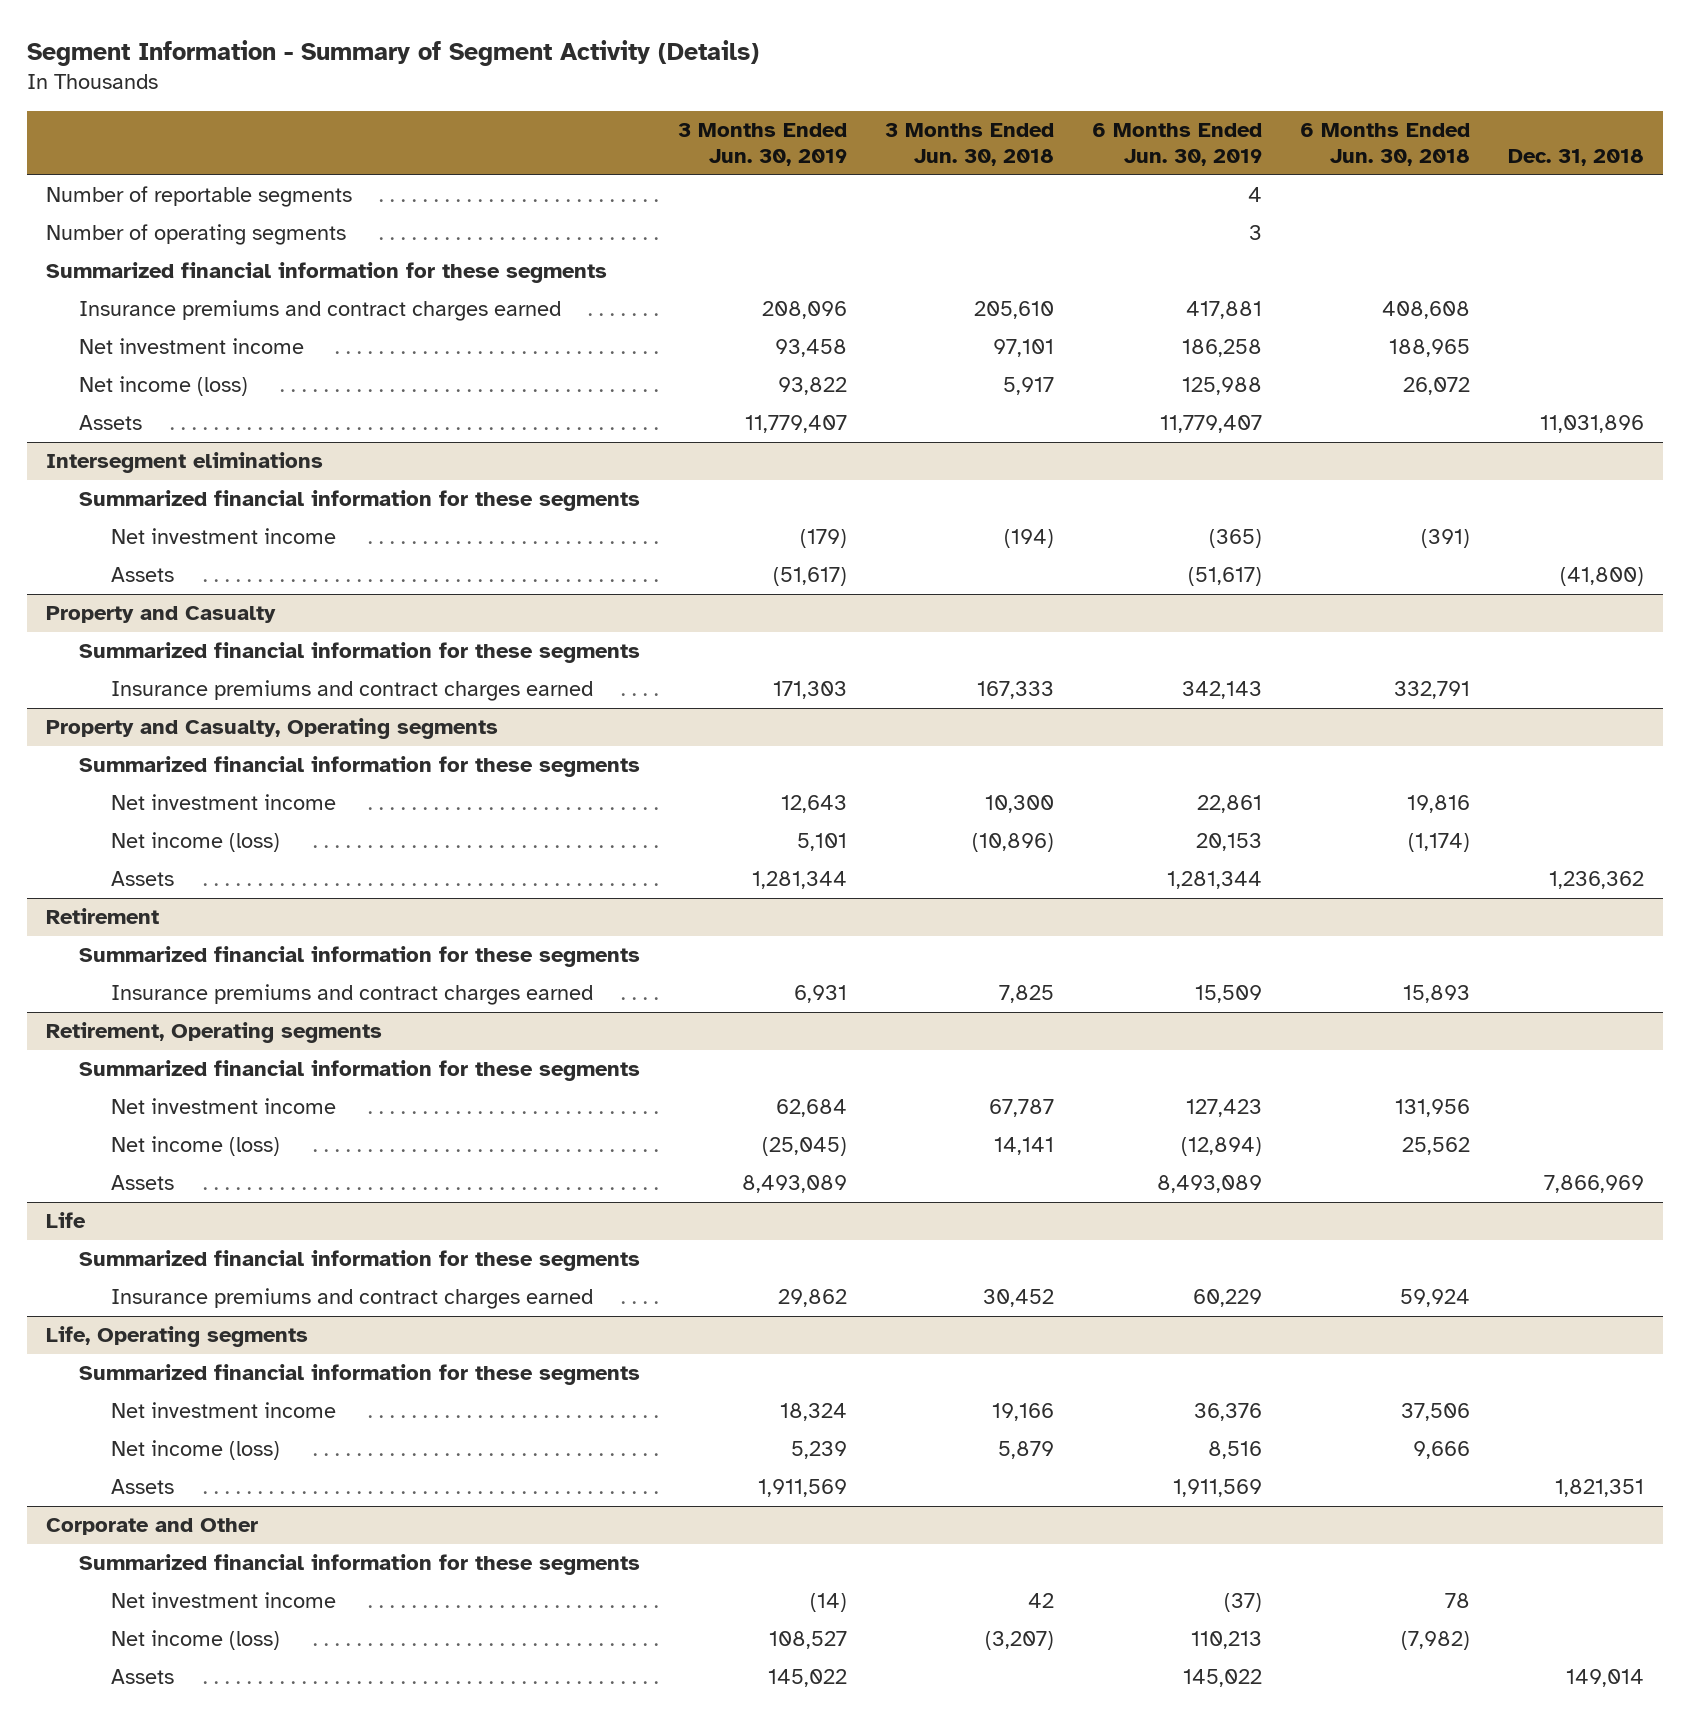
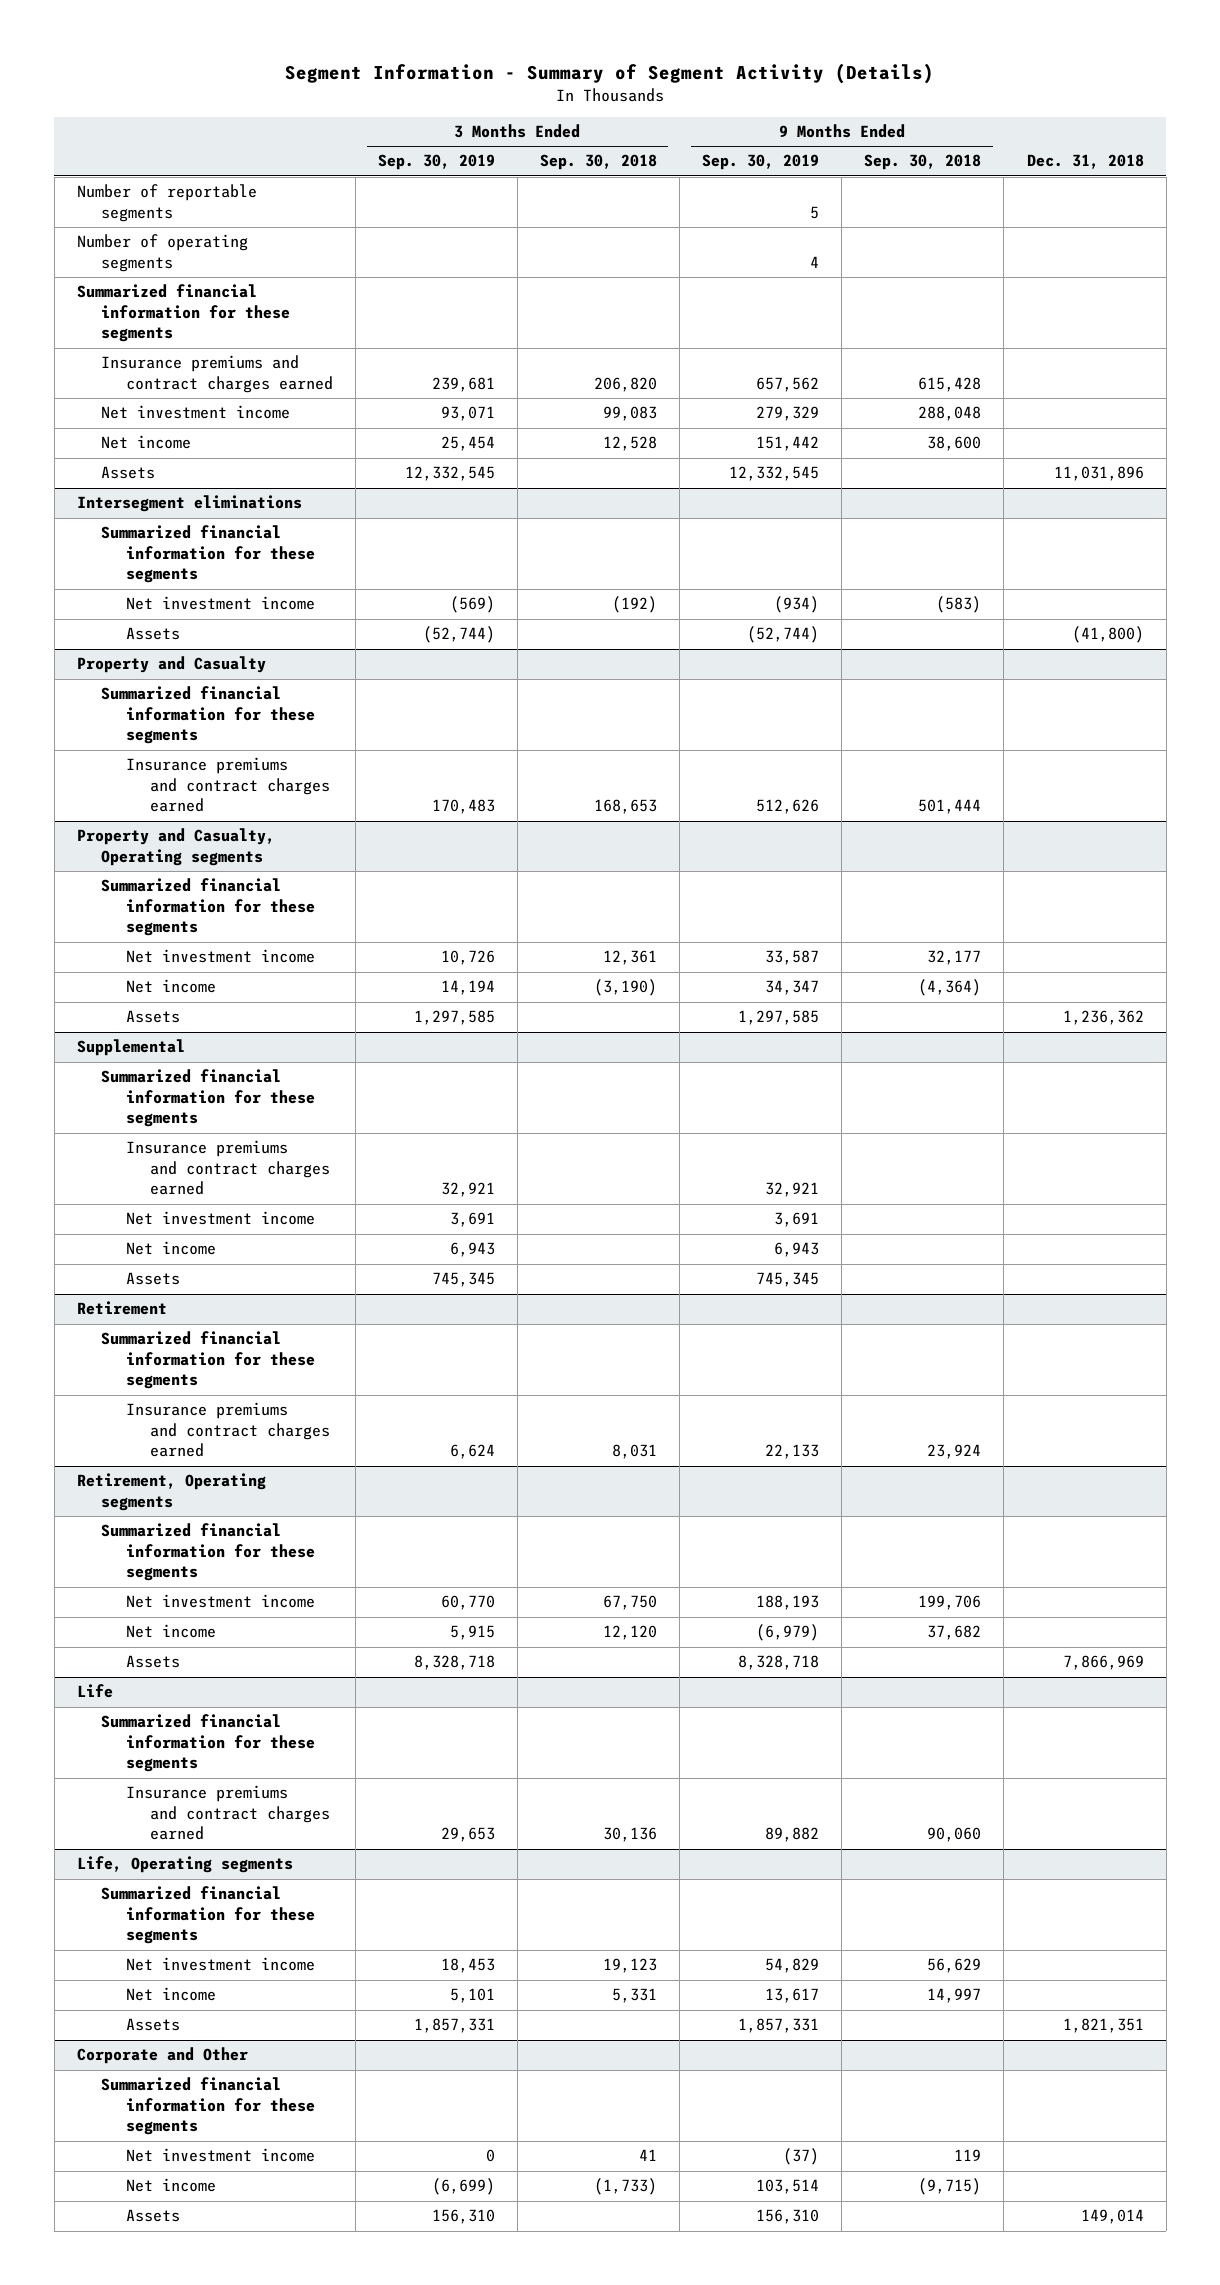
- | 3 Months Ended Jun. 30, 2019 | 3 Months Ended Jun. 30, 2018 | 6 Months Ended Jun. 30, 2019 | 6 Months Ended Jun. 30, 2018 | Dec. 31, 2018
+ | 3 Months Ended Sep. 30, 2019 | 3 Months Ended Sep. 30, 2018 | 9 Months Ended Sep. 30, 2019 | 9 Months Ended Sep. 30, 2018 | Dec. 31, 2018
- Net income (loss) | 93,822 | 5,917 | 125,988 | 26,072 |
+ Net income | 25,454 | 12,528 | 151,442 | 38,600 |
@ Property and Casualty, Operating segments
- Net income (loss) | 5,101 | (10,896) | 20,153 | (1,174) |
+ Net income | 14,194 | (3,190) | 34,347 | (4,364) |
+ Supplemental
+ Summarized financial information for these segments
+ Insurance premiums and contract charges earned | 32,921 | | 32,921 | |
+ Net investment income | 3,691 | | 3,691 | |
+ Net income | 6,943 | | 6,943 | |
+ Assets | 745,345 | | 745,345 | |
@ Retirement, Operating segments
- Net income (loss) | (25,045) | 14,141 | (12,894) | 25,562 |
+ Net income | 5,915 | 12,120 | (6,979) | 37,682 |
@ Life, Operating segments
- Net income (loss) | 5,239 | 5,879 | 8,516 | 9,666 |
+ Net income | 5,101 | 5,331 | 13,617 | 14,997 |
@ Corporate and Other
- Net income (loss) | 108,527 | (3,207) | 110,213 | (7,982) |
+ Net income | (6,699) | (1,733) | 103,514 | (9,715) |

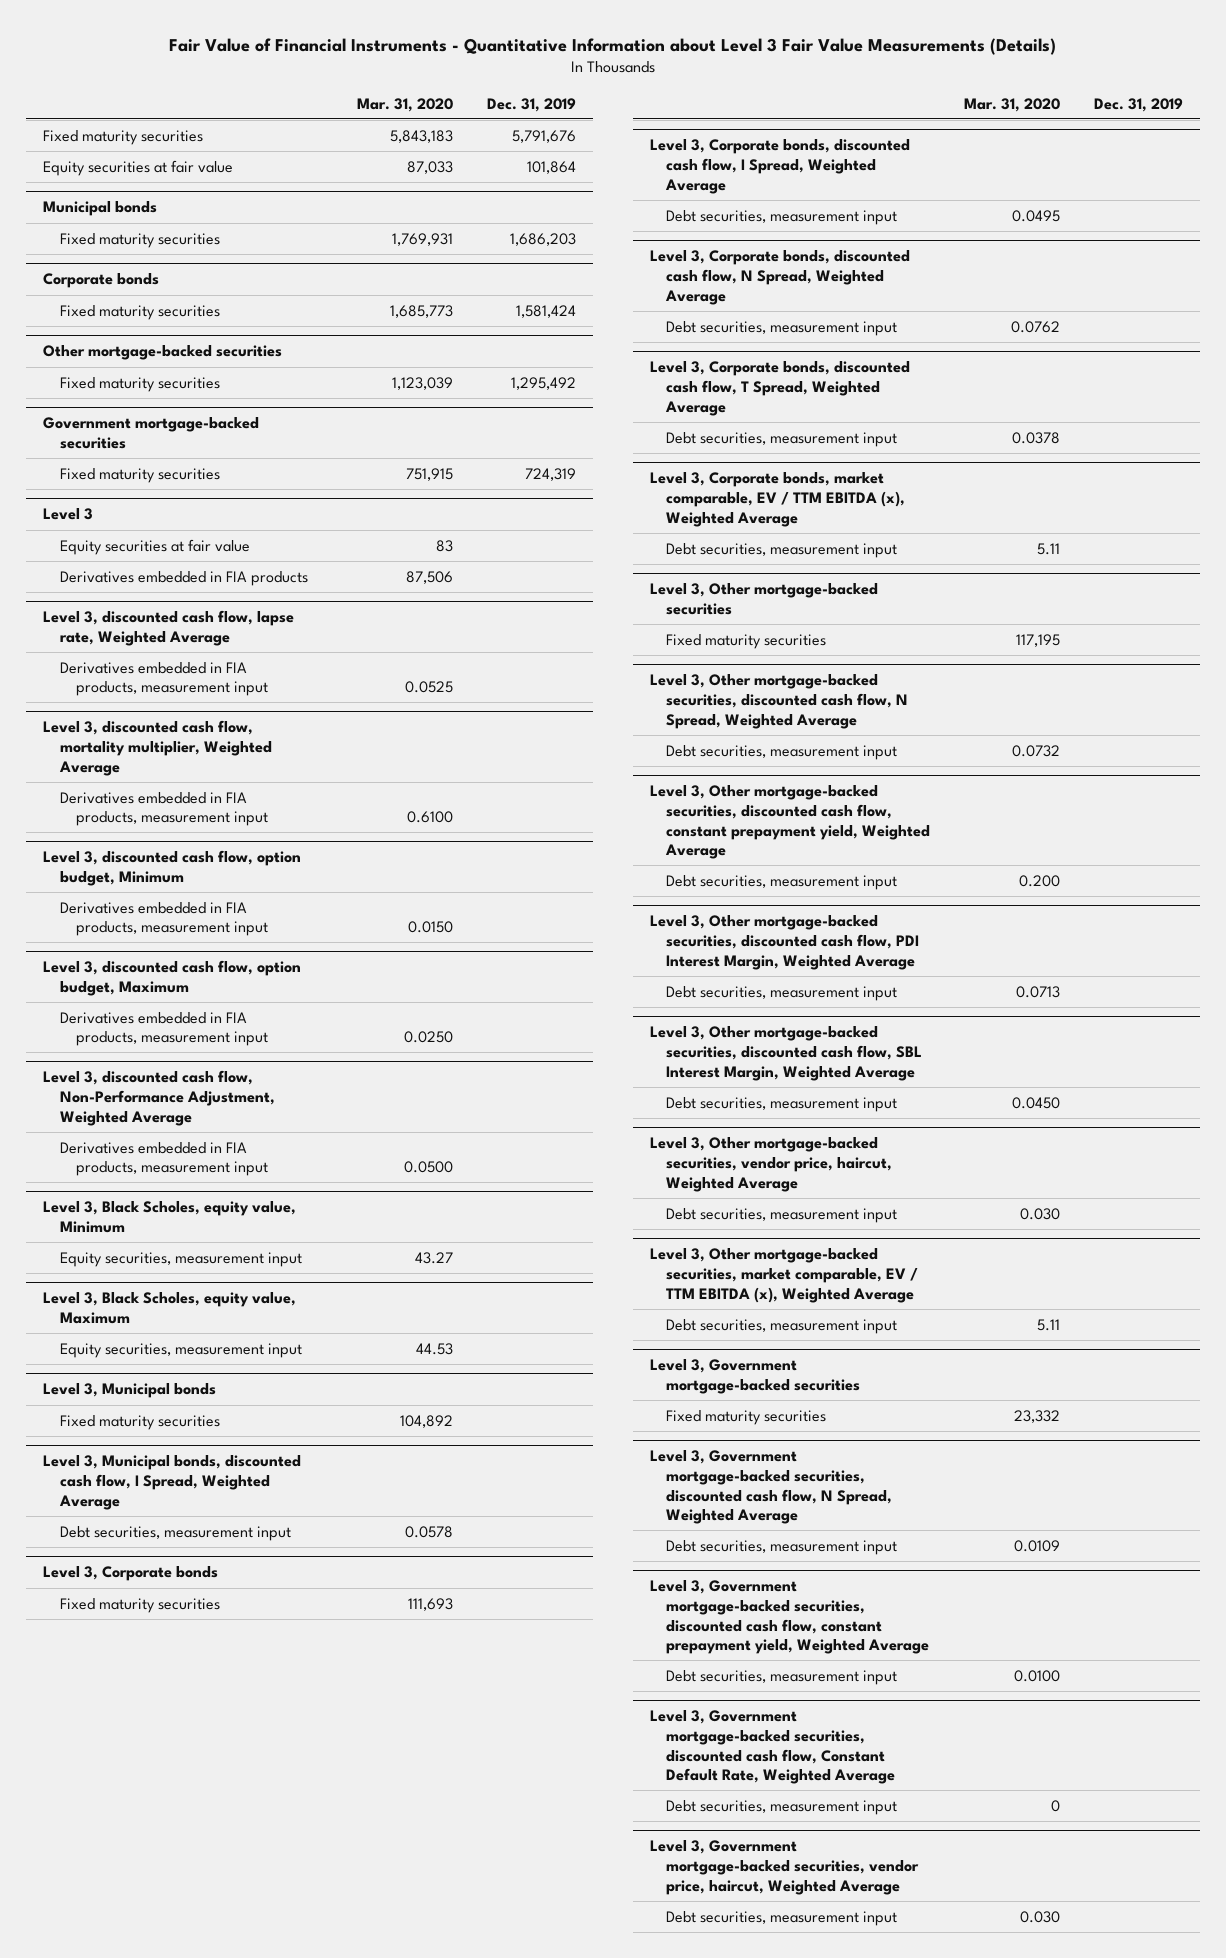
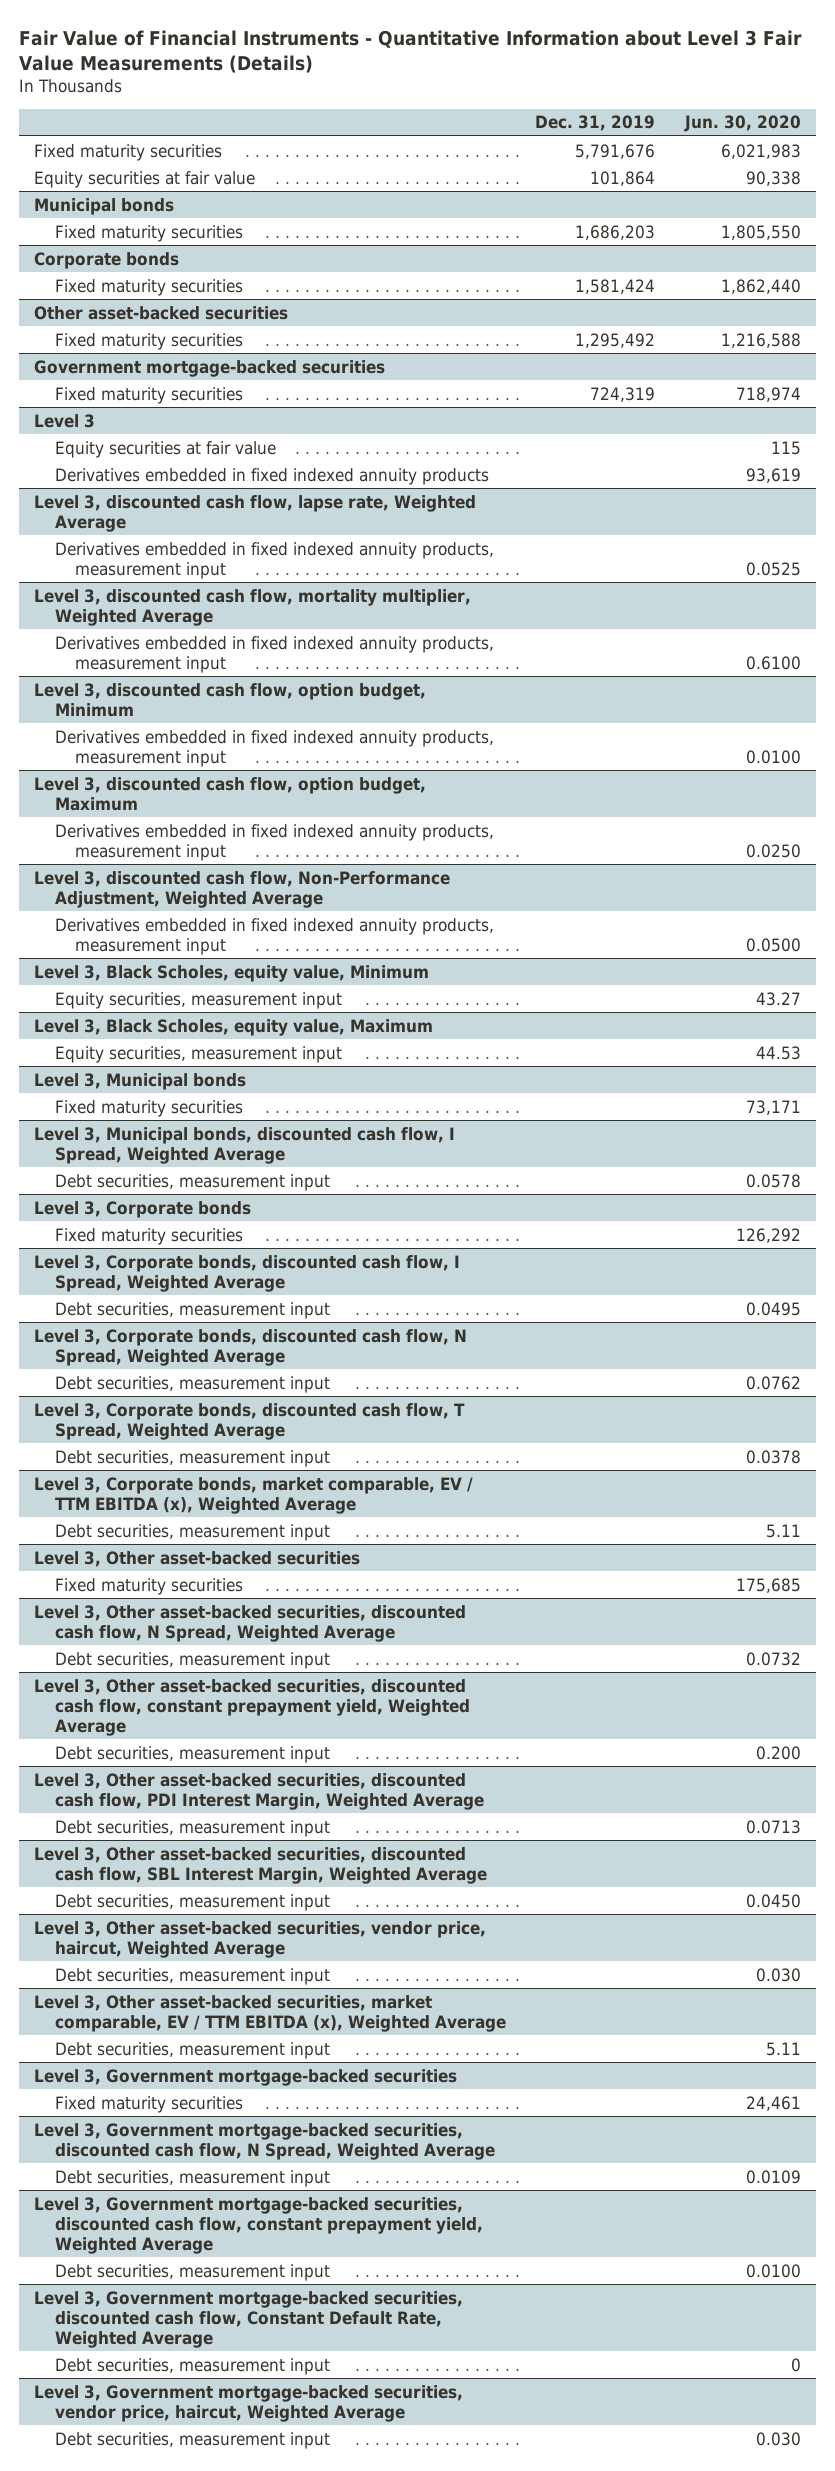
- | Mar. 31, 2020 | Dec. 31, 2019
+ | Dec. 31, 2019 | Jun. 30, 2020
- Other mortgage-backed securities
+ Other asset-backed securities
@ Level 3
- Derivatives embedded in FIA products | 87,506 |
+ Derivatives embedded in fixed indexed annuity products | | 93,619
@ Level 3, discounted cash flow, lapse rate, Weighted Average
- Derivatives embedded in FIA products, measurement input | 0.0525 |
+ Derivatives embedded in fixed indexed annuity products, measurement input | | 0.0525
@ Level 3, discounted cash flow, mortality multiplier, Weighted Average
- Derivatives embedded in FIA products, measurement input | 0.6100 |
+ Derivatives embedded in fixed indexed annuity products, measurement input | | 0.6100
@ Level 3, discounted cash flow, option budget, Minimum
- Derivatives embedded in FIA products, measurement input | 0.0150 |
+ Derivatives embedded in fixed indexed annuity products, measurement input | | 0.0100
@ Level 3, discounted cash flow, option budget, Maximum
- Derivatives embedded in FIA products, measurement input | 0.0250 |
+ Derivatives embedded in fixed indexed annuity products, measurement input | | 0.0250
@ Level 3, discounted cash flow, Non-Performance Adjustment, Weighted Average
- Derivatives embedded in FIA products, measurement input | 0.0500 |
+ Derivatives embedded in fixed indexed annuity products, measurement input | | 0.0500
- Level 3, Other mortgage-backed securities
+ Level 3, Other asset-backed securities
- Level 3, Other mortgage-backed securities, discounted cash flow, N Spread, Weighted Average
+ Level 3, Other asset-backed securities, discounted cash flow, N Spread, Weighted Average
- Level 3, Other mortgage-backed securities, discounted cash flow, constant prepayment yield, Weighted Average
+ Level 3, Other asset-backed securities, discounted cash flow, constant prepayment yield, Weighted Average
- Level 3, Other mortgage-backed securities, discounted cash flow, PDI Interest Margin, Weighted Average
+ Level 3, Other asset-backed securities, discounted cash flow, PDI Interest Margin, Weighted Average
- Level 3, Other mortgage-backed securities, discounted cash flow, SBL Interest Margin, Weighted Average
+ Level 3, Other asset-backed securities, discounted cash flow, SBL Interest Margin, Weighted Average
- Level 3, Other mortgage-backed securities, vendor price, haircut, Weighted Average
+ Level 3, Other asset-backed securities, vendor price, haircut, Weighted Average
- Level 3, Other mortgage-backed securities, market comparable, EV / TTM EBITDA (x), Weighted Average
+ Level 3, Other asset-backed securities, market comparable, EV / TTM EBITDA (x), Weighted Average

